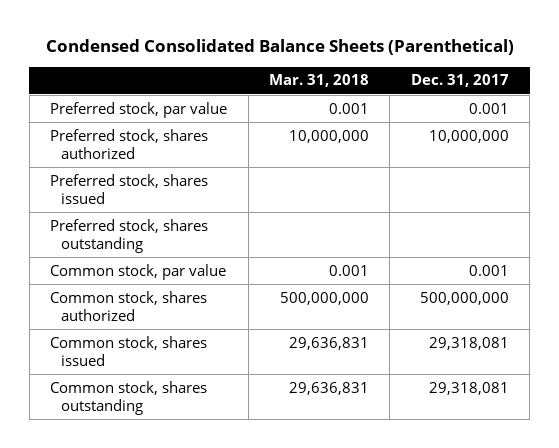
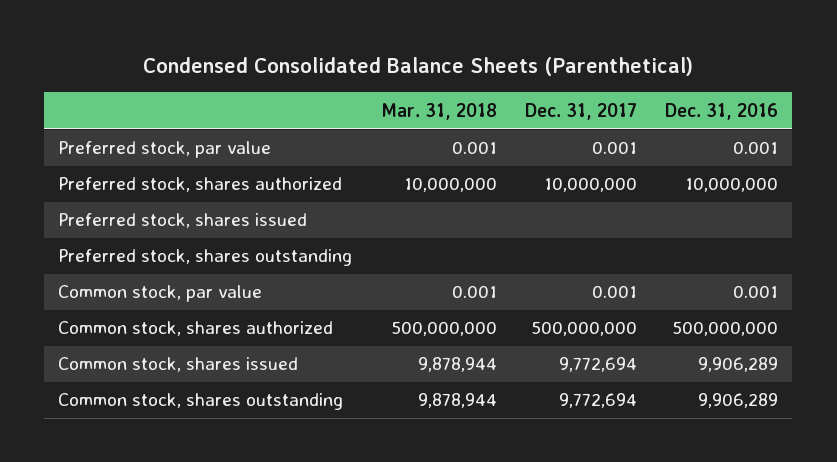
- | Mar. 31, 2018 | Dec. 31, 2017
+ | Mar. 31, 2018 | Dec. 31, 2017 | Dec. 31, 2016
- Common stock, shares issued | 29,636,831 | 29,318,081
- Common stock, shares outstanding | 29,636,831 | 29,318,081
+ Common stock, shares issued | 9,878,944 | 9,772,694 | 9,906,289
+ Common stock, shares outstanding | 9,878,944 | 9,772,694 | 9,906,289

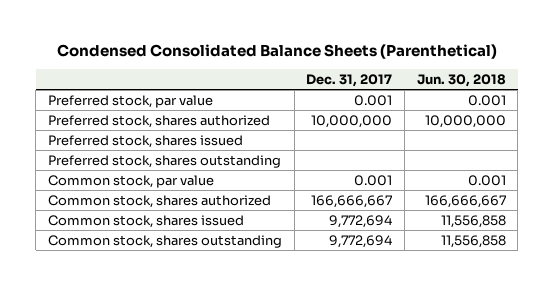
- | Mar. 31, 2018 | Dec. 31, 2017 | Dec. 31, 2016
+ | Dec. 31, 2017 | Jun. 30, 2018
- Common stock, shares authorized | 500,000,000 | 500,000,000 | 500,000,000
+ Common stock, shares authorized | 166,666,667 | 166,666,667

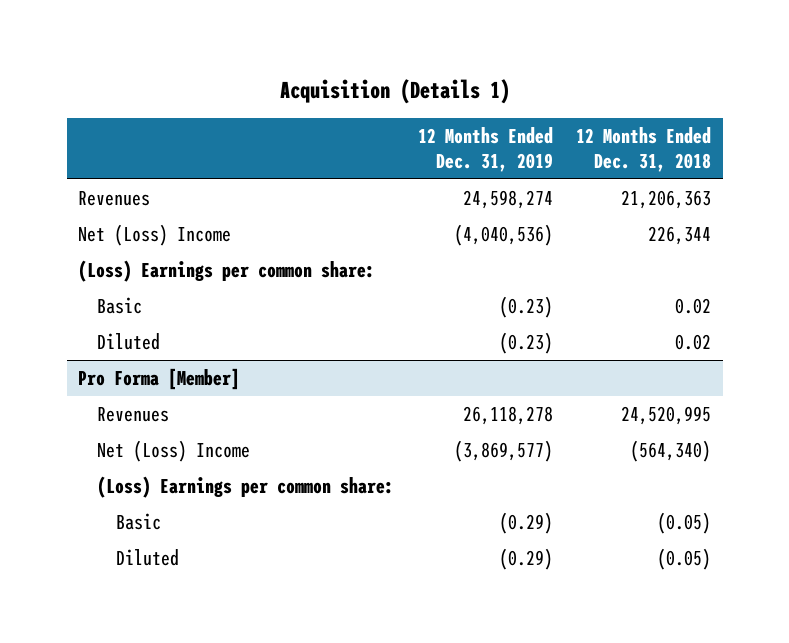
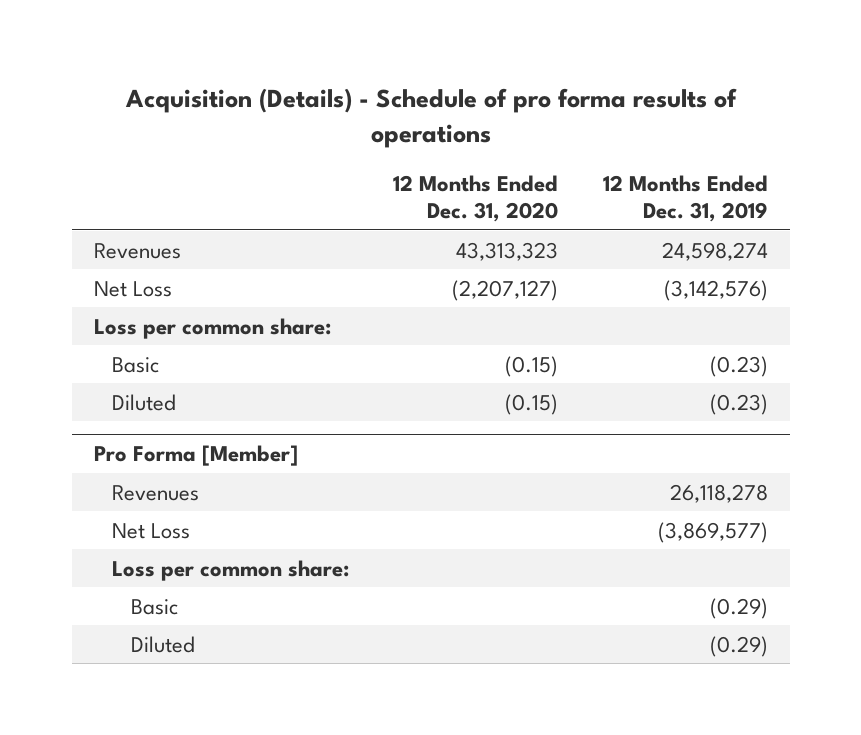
- Acquisition (Details 1)
+ Acquisition (Details) - Schedule of pro forma results of operations
- | 12 Months Ended Dec. 31, 2019 | 12 Months Ended Dec. 31, 2018
+ | 12 Months Ended Dec. 31, 2020 | 12 Months Ended Dec. 31, 2019
- Net (Loss) Income | (4,040,536) | 226,344
- (Loss) Earnings per common share:
+ Net Loss | (2,207,127) | (3,142,576)
+ Loss per common share:
@ Pro Forma [Member]
- Net (Loss) Income | (3,869,577) | (564,340)
- (Loss) Earnings per common share:
+ Net Loss | | (3,869,577)
+ Loss per common share:

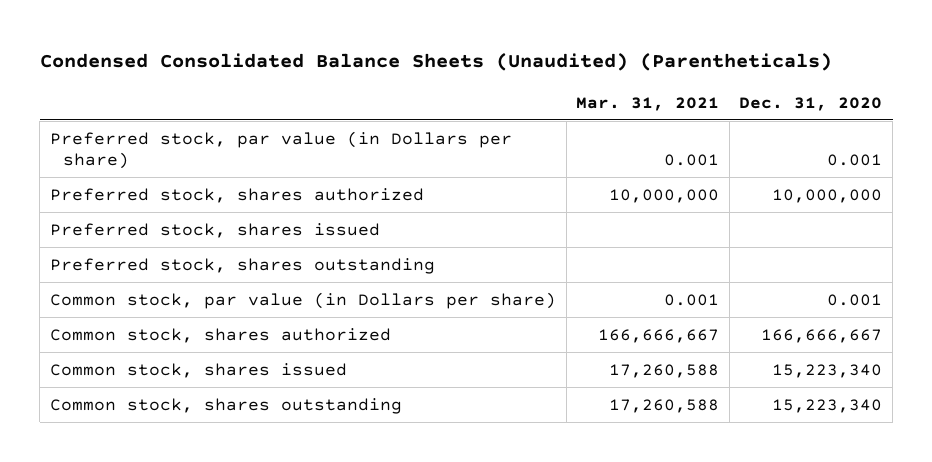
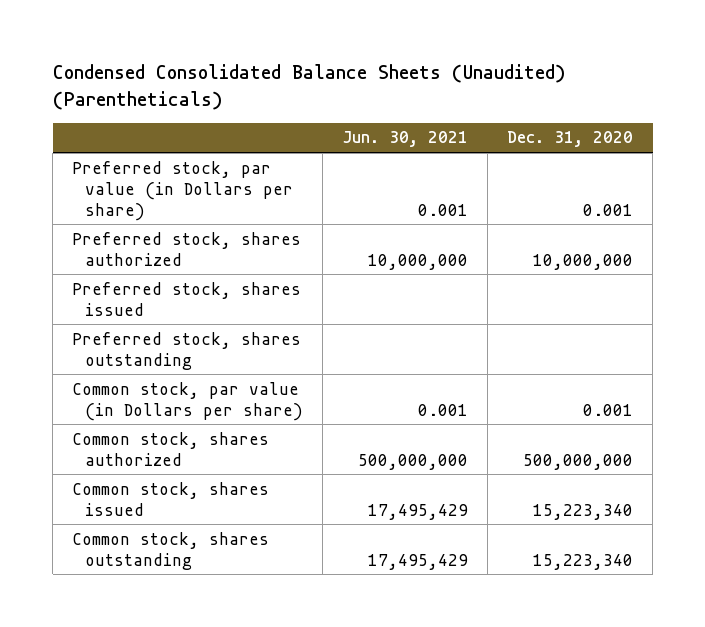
- | Mar. 31, 2021 | Dec. 31, 2020
+ | Jun. 30, 2021 | Dec. 31, 2020
- Common stock, shares authorized | 166,666,667 | 166,666,667
+ Common stock, shares authorized | 500,000,000 | 500,000,000

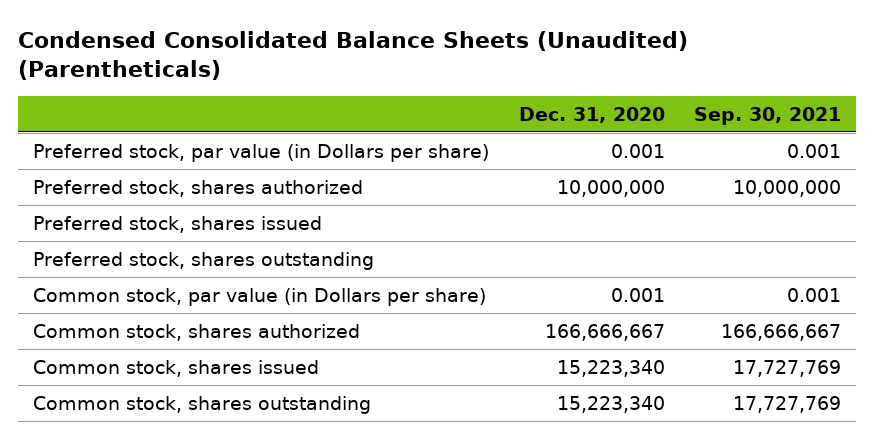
- | Jun. 30, 2021 | Dec. 31, 2020
+ | Dec. 31, 2020 | Sep. 30, 2021
- Common stock, shares authorized | 500,000,000 | 500,000,000
+ Common stock, shares authorized | 166,666,667 | 166,666,667

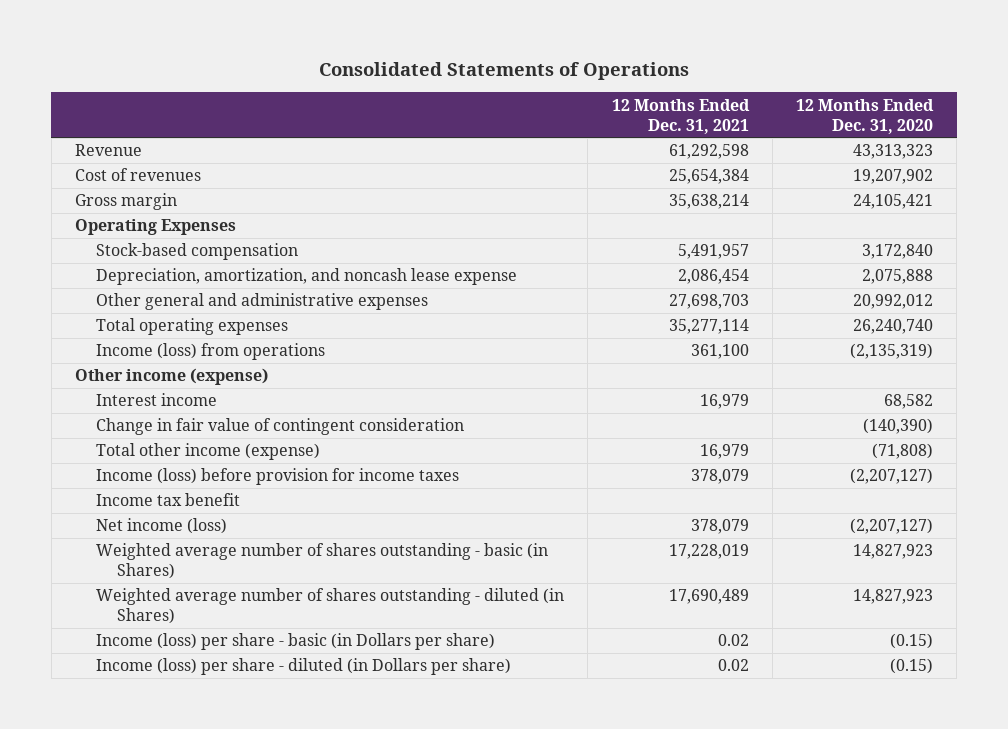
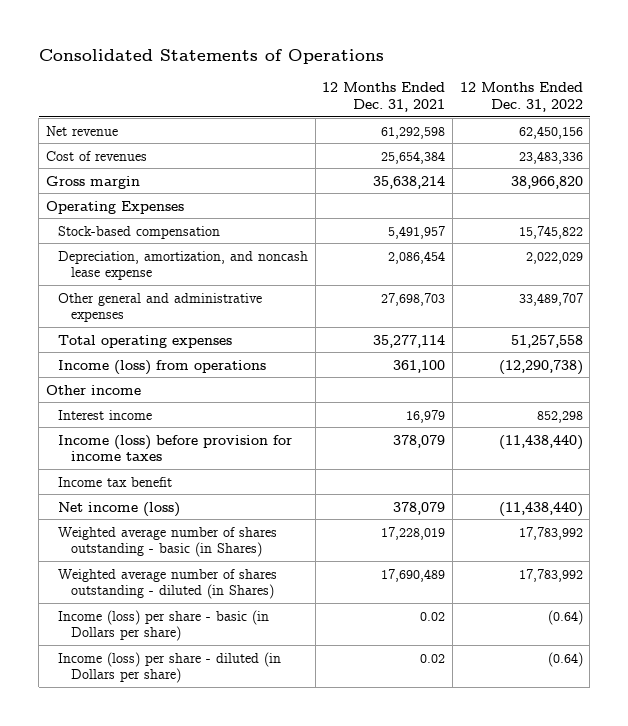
- | 12 Months Ended Dec. 31, 2021 | 12 Months Ended Dec. 31, 2020
+ | 12 Months Ended Dec. 31, 2021 | 12 Months Ended Dec. 31, 2022
- Revenue | 61,292,598 | 43,313,323
+ Net revenue | 61,292,598 | 62,450,156
- Other income (expense)
+ Other income
- Change in fair value of contingent consideration | | (140,390)
- Total other income (expense) | 16,979 | (71,808)

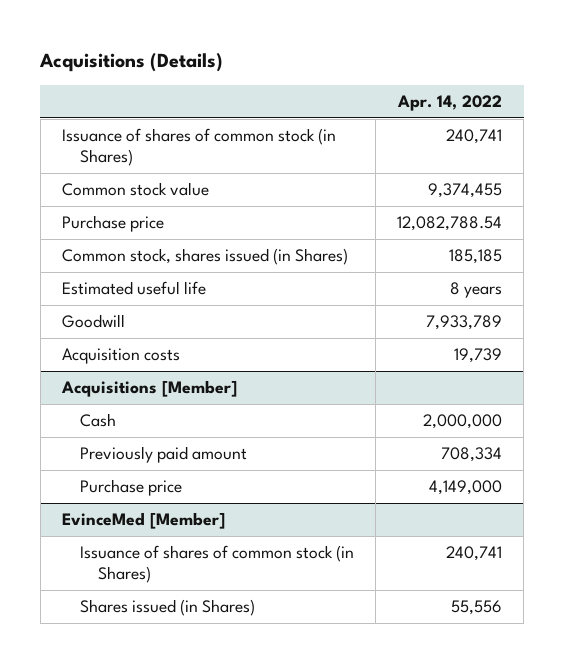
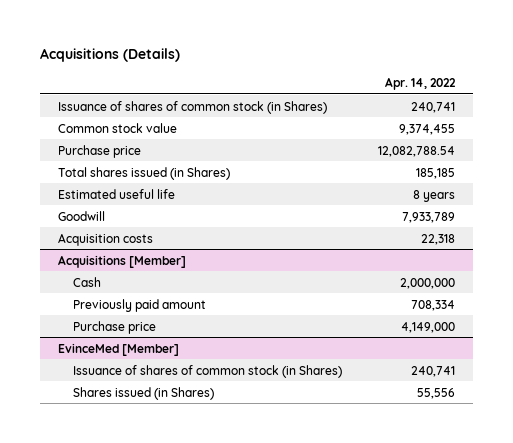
- Common stock, shares issued (in Shares) | 185,185
+ Total shares issued (in Shares) | 185,185
- Acquisition costs | 19,739
+ Acquisition costs | 22,318

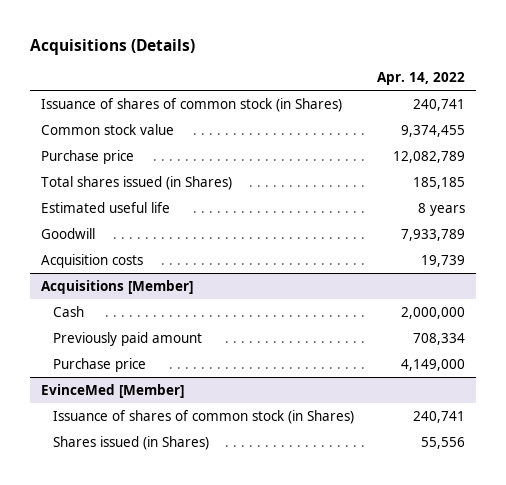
- Purchase price | 12,082,788.54
+ Purchase price | 12,082,789
- Acquisition costs | 22,318
+ Acquisition costs | 19,739

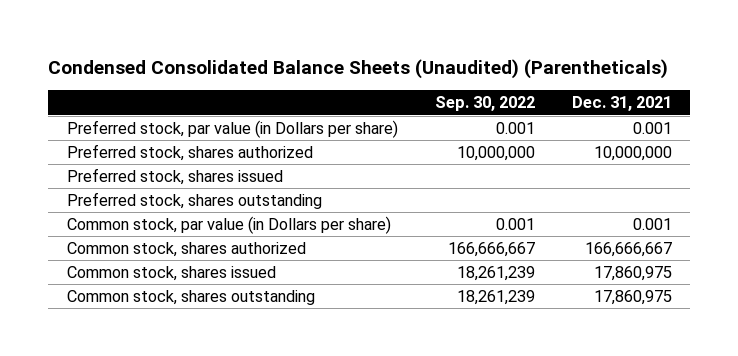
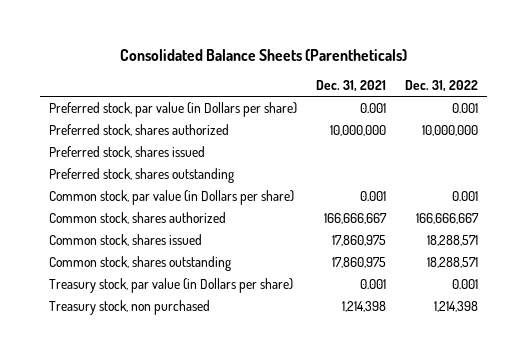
- Condensed Consolidated Balance Sheets (Unaudited) (Parentheticals)
+ Consolidated Balance Sheets (Parentheticals)
- | Sep. 30, 2022 | Dec. 31, 2021
+ | Dec. 31, 2021 | Dec. 31, 2022
+ Treasury stock, par value (in Dollars per share) | 0.001 | 0.001
+ Treasury stock, non purchased | 1,214,398 | 1,214,398

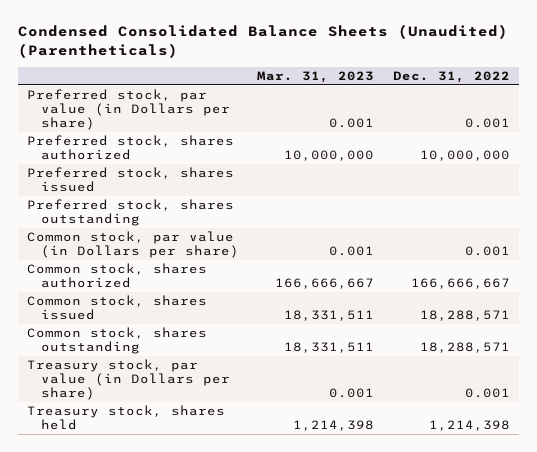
- Consolidated Balance Sheets (Parentheticals)
+ Condensed Consolidated Balance Sheets (Unaudited) (Parentheticals)
- | Dec. 31, 2021 | Dec. 31, 2022
+ | Mar. 31, 2023 | Dec. 31, 2022
- Treasury stock, non purchased | 1,214,398 | 1,214,398
+ Treasury stock, shares held | 1,214,398 | 1,214,398

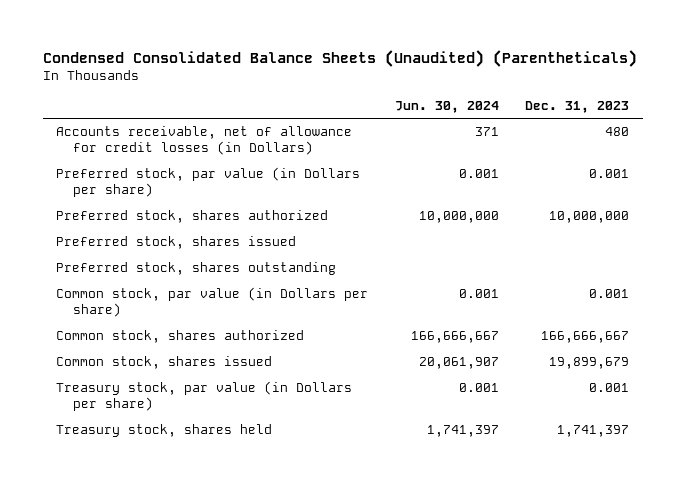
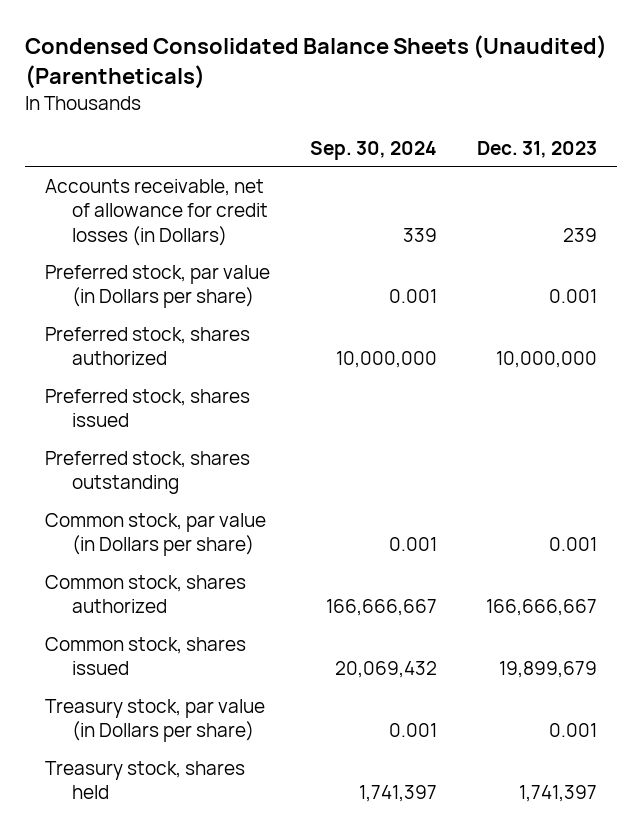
- | Jun. 30, 2024 | Dec. 31, 2023
+ | Sep. 30, 2024 | Dec. 31, 2023
- Accounts receivable, net of allowance for credit losses (in Dollars) | 371 | 480
+ Accounts receivable, net of allowance for credit losses (in Dollars) | 339 | 239

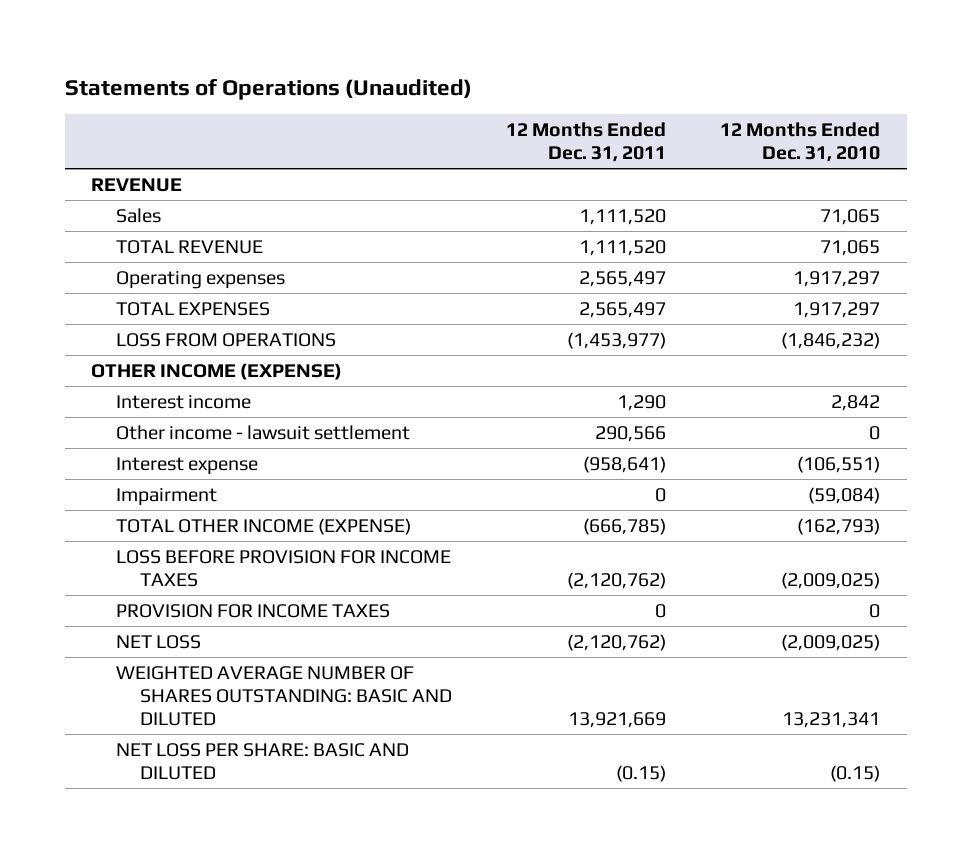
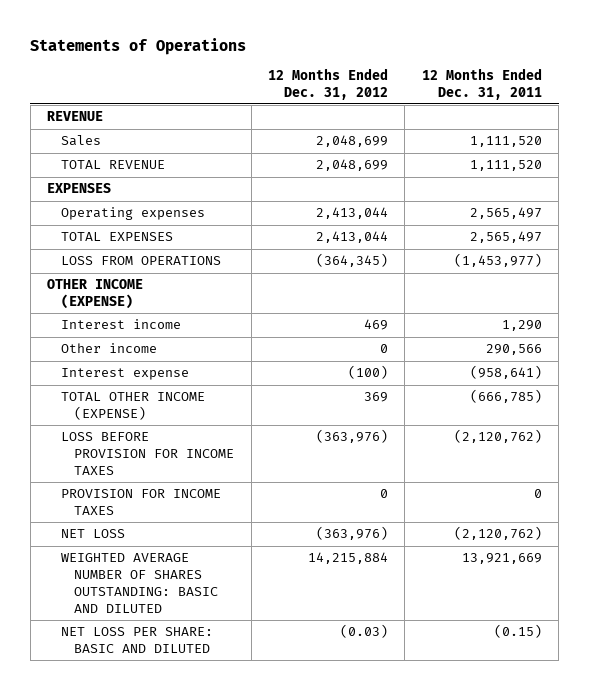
- Statements of Operations (Unaudited)
+ Statements of Operations
- | 12 Months Ended Dec. 31, 2011 | 12 Months Ended Dec. 31, 2010
+ | 12 Months Ended Dec. 31, 2012 | 12 Months Ended Dec. 31, 2011
+ EXPENSES
- Other income - lawsuit settlement | 290,566 | 0
+ Other income | 0 | 290,566
- Impairment | 0 | (59,084)

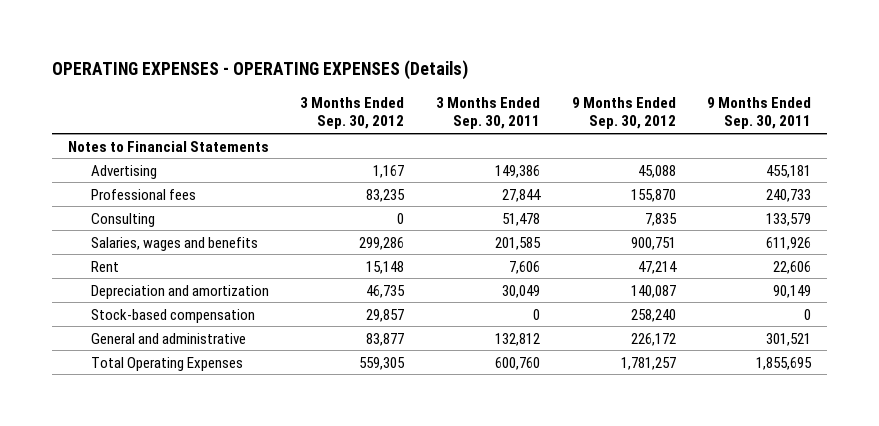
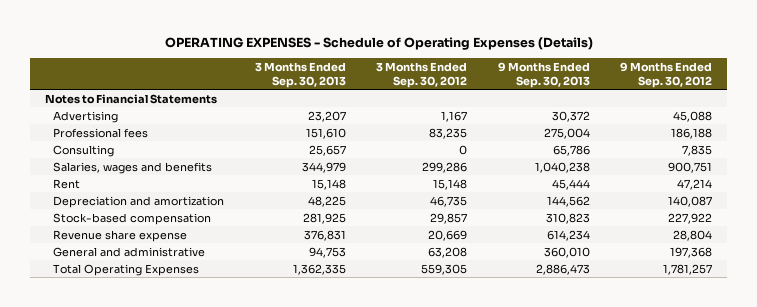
- OPERATING EXPENSES - OPERATING EXPENSES (Details)
+ OPERATING EXPENSES - Schedule of Operating Expenses (Details)
- | 3 Months Ended Sep. 30, 2012 | 3 Months Ended Sep. 30, 2011 | 9 Months Ended Sep. 30, 2012 | 9 Months Ended Sep. 30, 2011
+ | 3 Months Ended Sep. 30, 2013 | 3 Months Ended Sep. 30, 2012 | 9 Months Ended Sep. 30, 2013 | 9 Months Ended Sep. 30, 2012
- Professional fees | 83,235 | 27,844 | 155,870 | 240,733
+ Professional fees | 151,610 | 83,235 | 275,004 | 186,188
- Stock-based compensation | 29,857 | 0 | 258,240 | 0
- General and administrative | 83,877 | 132,812 | 226,172 | 301,521
+ Stock-based compensation | 281,925 | 29,857 | 310,823 | 227,922
+ Revenue share expense | 376,831 | 20,669 | 614,234 | 28,804
+ General and administrative | 94,753 | 63,208 | 360,010 | 197,368

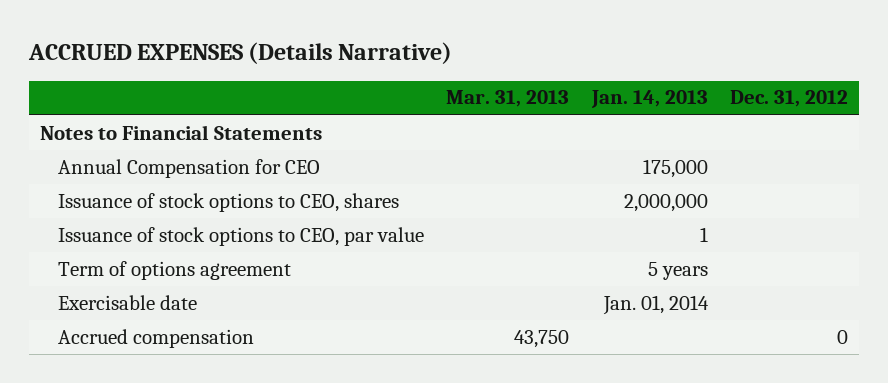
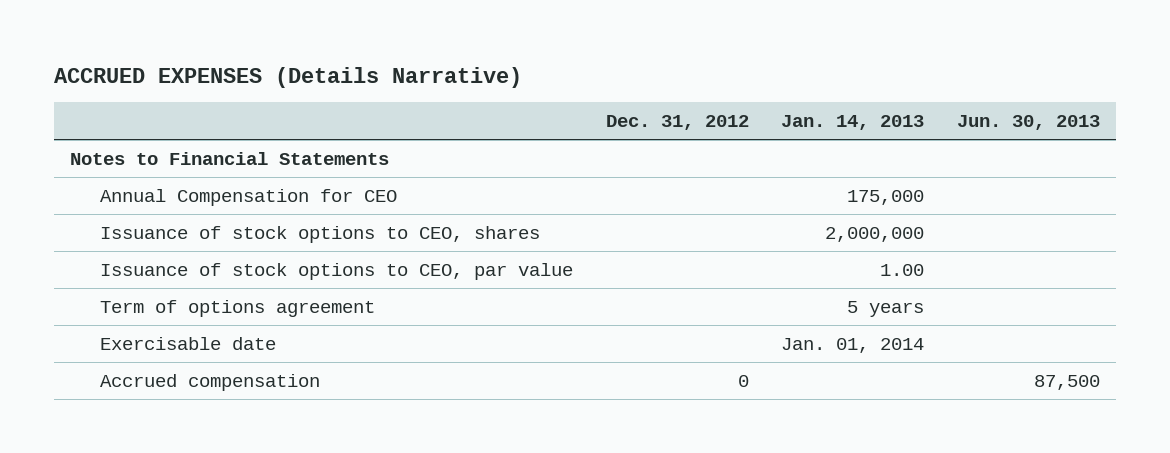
- | Mar. 31, 2013 | Jan. 14, 2013 | Dec. 31, 2012
+ | Dec. 31, 2012 | Jan. 14, 2013 | Jun. 30, 2013
- Issuance of stock options to CEO, par value | | 1 |
+ Issuance of stock options to CEO, par value | | 1.00 |

